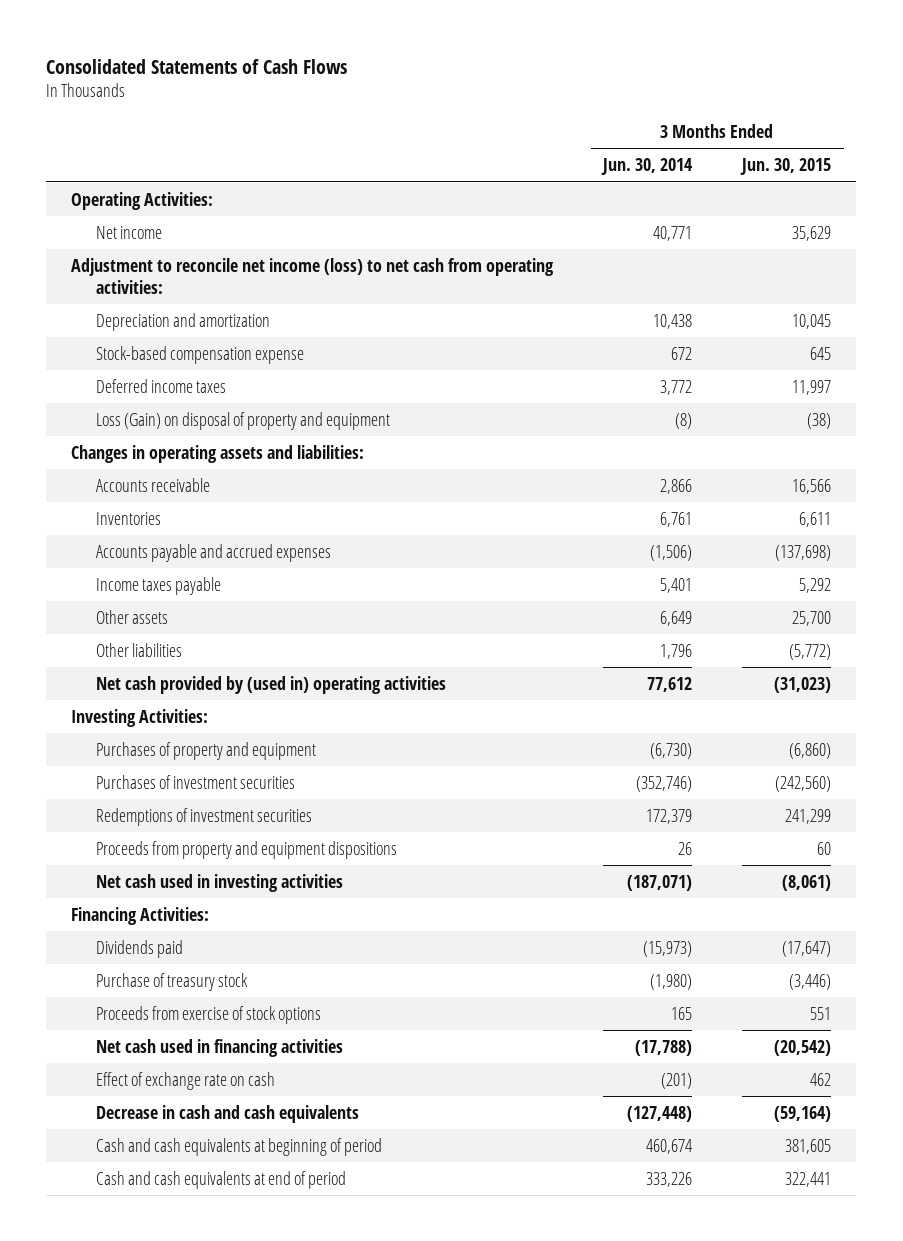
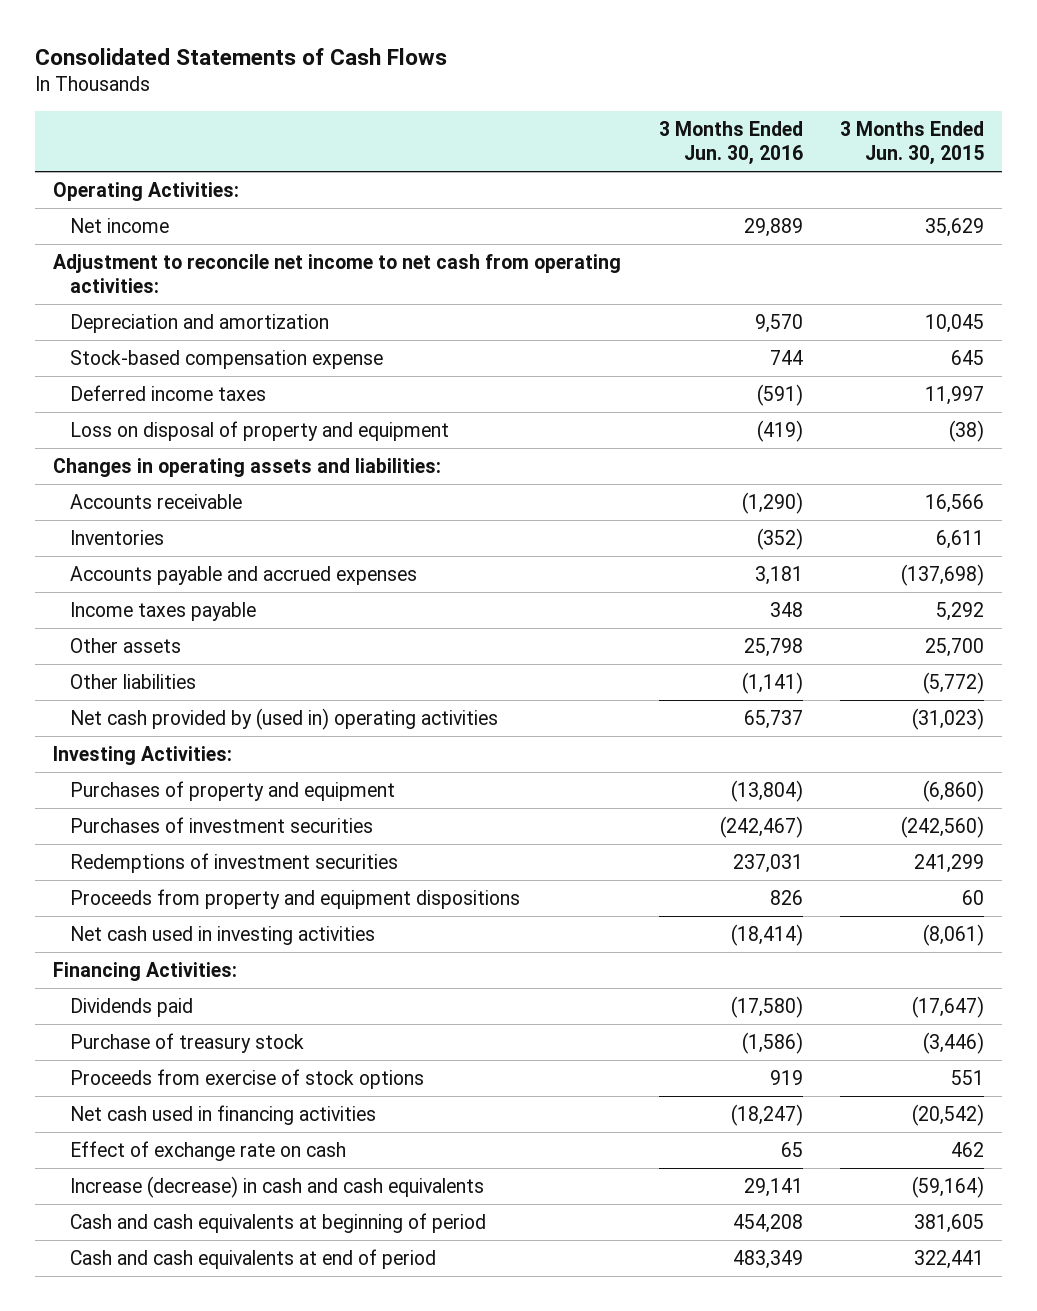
- | 3 Months Ended Jun. 30, 2014 | 3 Months Ended Jun. 30, 2015
+ | 3 Months Ended Jun. 30, 2016 | 3 Months Ended Jun. 30, 2015
- Adjustment to reconcile net income (loss) to net cash from operating activities:
+ Adjustment to reconcile net income to net cash from operating activities:
- Loss (Gain) on disposal of property and equipment | (8) | (38)
+ Loss on disposal of property and equipment | (419) | (38)
- Decrease in cash and cash equivalents | (127,448) | (59,164)
+ Increase (decrease) in cash and cash equivalents | 29,141 | (59,164)

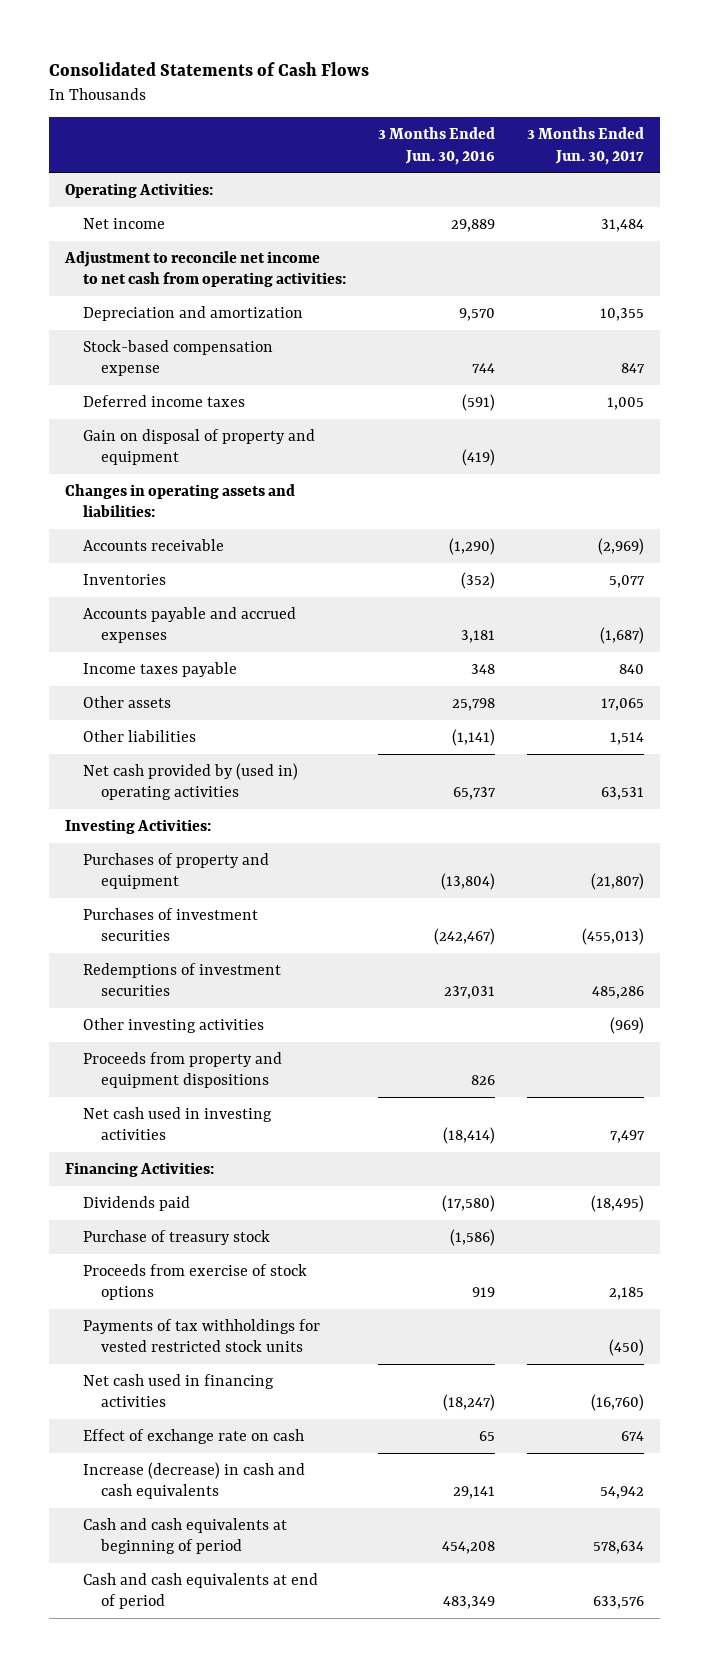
- | 3 Months Ended Jun. 30, 2016 | 3 Months Ended Jun. 30, 2015
+ | 3 Months Ended Jun. 30, 2016 | 3 Months Ended Jun. 30, 2017
- Loss on disposal of property and equipment | (419) | (38)
+ Gain on disposal of property and equipment | (419) |
+ Other investing activities | | (969)
+ Payments of tax withholdings for vested restricted stock units | | (450)

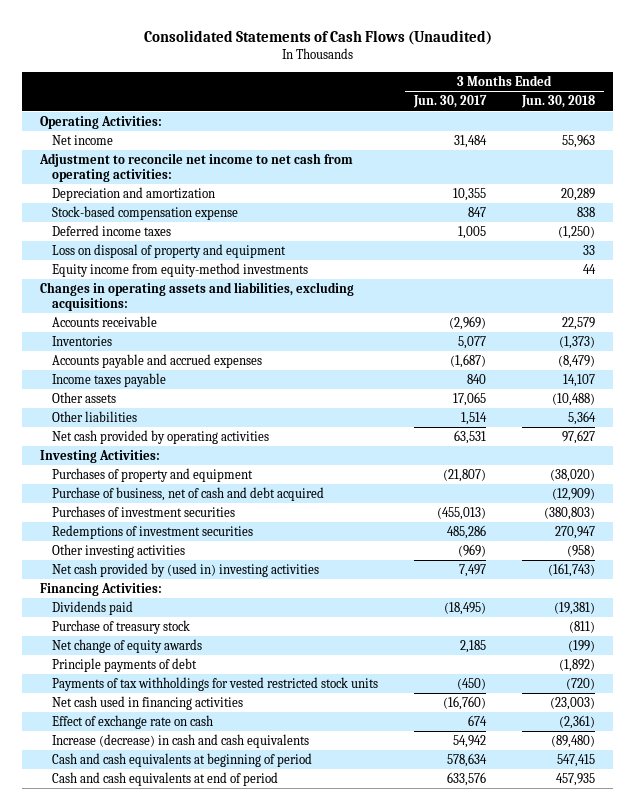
- Consolidated Statements of Cash Flows
+ Consolidated Statements of Cash Flows (Unaudited)
- | 3 Months Ended Jun. 30, 2016 | 3 Months Ended Jun. 30, 2017
+ | 3 Months Ended Jun. 30, 2017 | 3 Months Ended Jun. 30, 2018
- Gain on disposal of property and equipment | (419) |
- Changes in operating assets and liabilities:
+ Loss on disposal of property and equipment | | 33
+ Equity income from equity-method investments | | 44
+ Changes in operating assets and liabilities, excluding acquisitions:
- Net cash provided by (used in) operating activities | 65,737 | 63,531
+ Net cash provided by operating activities | 63,531 | 97,627
+ Purchase of business, net of cash and debt acquired | | (12,909)
- Proceeds from property and equipment dispositions | 826 |
- Net cash used in investing activities | (18,414) | 7,497
+ Net cash provided by (used in) investing activities | 7,497 | (161,743)
- Proceeds from exercise of stock options | 919 | 2,185
+ Net change of equity awards | 2,185 | (199)
+ Principle payments of debt | | (1,892)

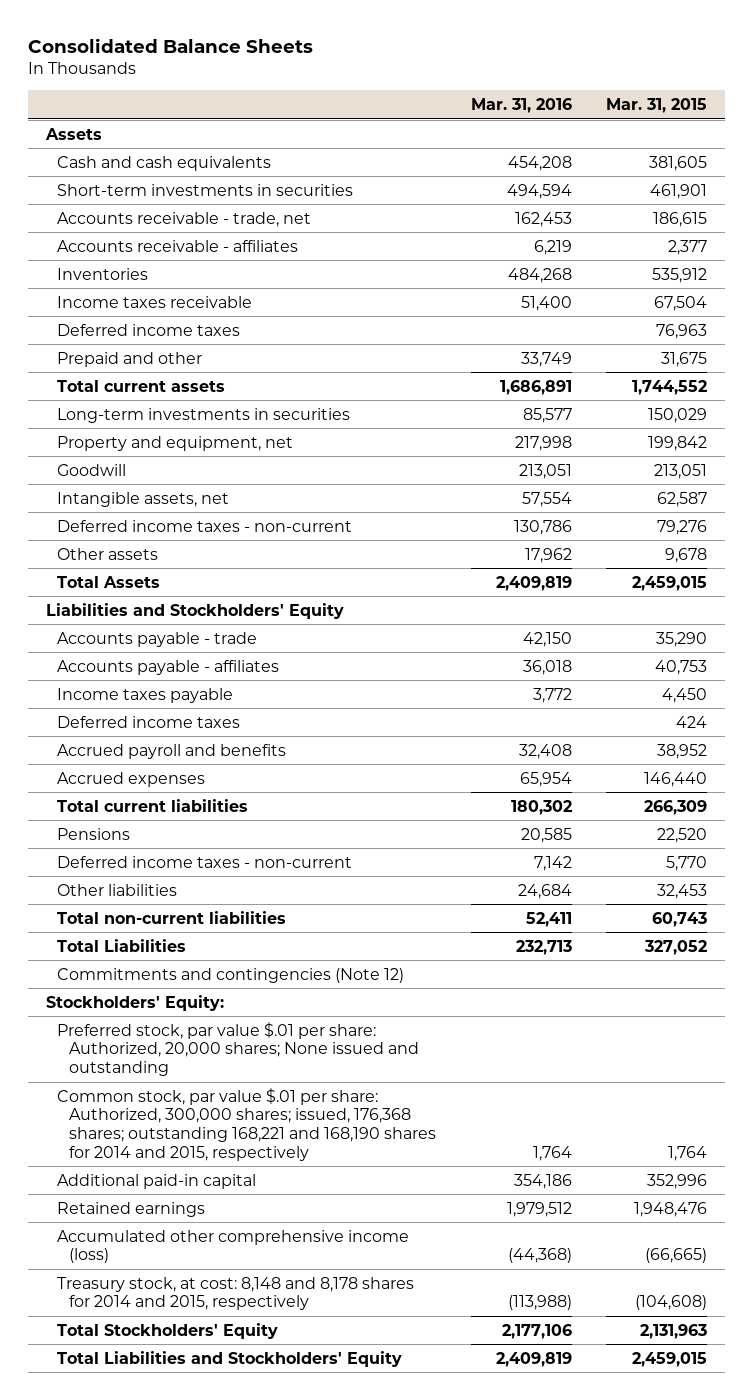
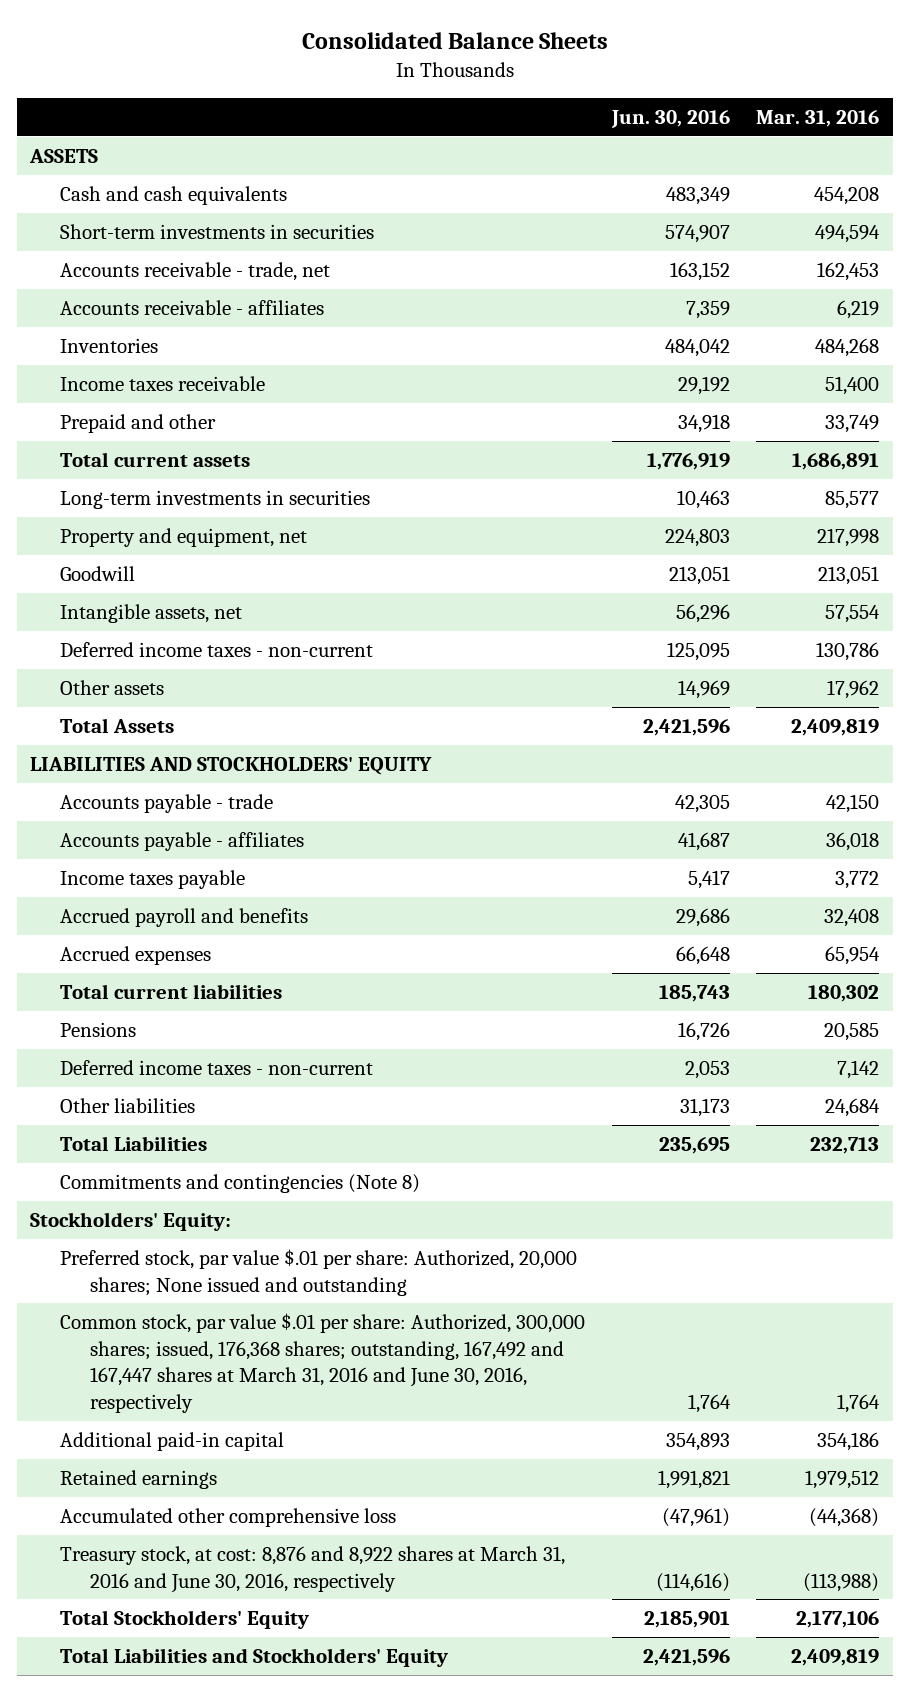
- | Mar. 31, 2016 | Mar. 31, 2015
+ | Jun. 30, 2016 | Mar. 31, 2016
- Assets
+ ASSETS
- Deferred income taxes | | 76,963
- Liabilities and Stockholders' Equity
+ LIABILITIES AND STOCKHOLDERS' EQUITY
- Deferred income taxes | | 424
- Total non-current liabilities | 52,411 | 60,743
- Commitments and contingencies (Note 12)
+ Commitments and contingencies (Note 8)
- Common stock, par value $.01 per share: Authorized, 300,000 shares; issued, 176,368 shares; outstanding 168,221 and 168,190 shares for 2014 and 2015, respectively | 1,764 | 1,764
+ Common stock, par value $.01 per share: Authorized, 300,000 shares; issued, 176,368 shares; outstanding, 167,492 and 167,447 shares at March 31, 2016 and June 30, 2016, respectively | 1,764 | 1,764
- Accumulated other comprehensive income (loss) | (44,368) | (66,665)
- Treasury stock, at cost: 8,148 and 8,178 shares for 2014 and 2015, respectively | (113,988) | (104,608)
+ Accumulated other comprehensive loss | (47,961) | (44,368)
+ Treasury stock, at cost: 8,876 and 8,922 shares at March 31, 2016 and June 30, 2016, respectively | (114,616) | (113,988)

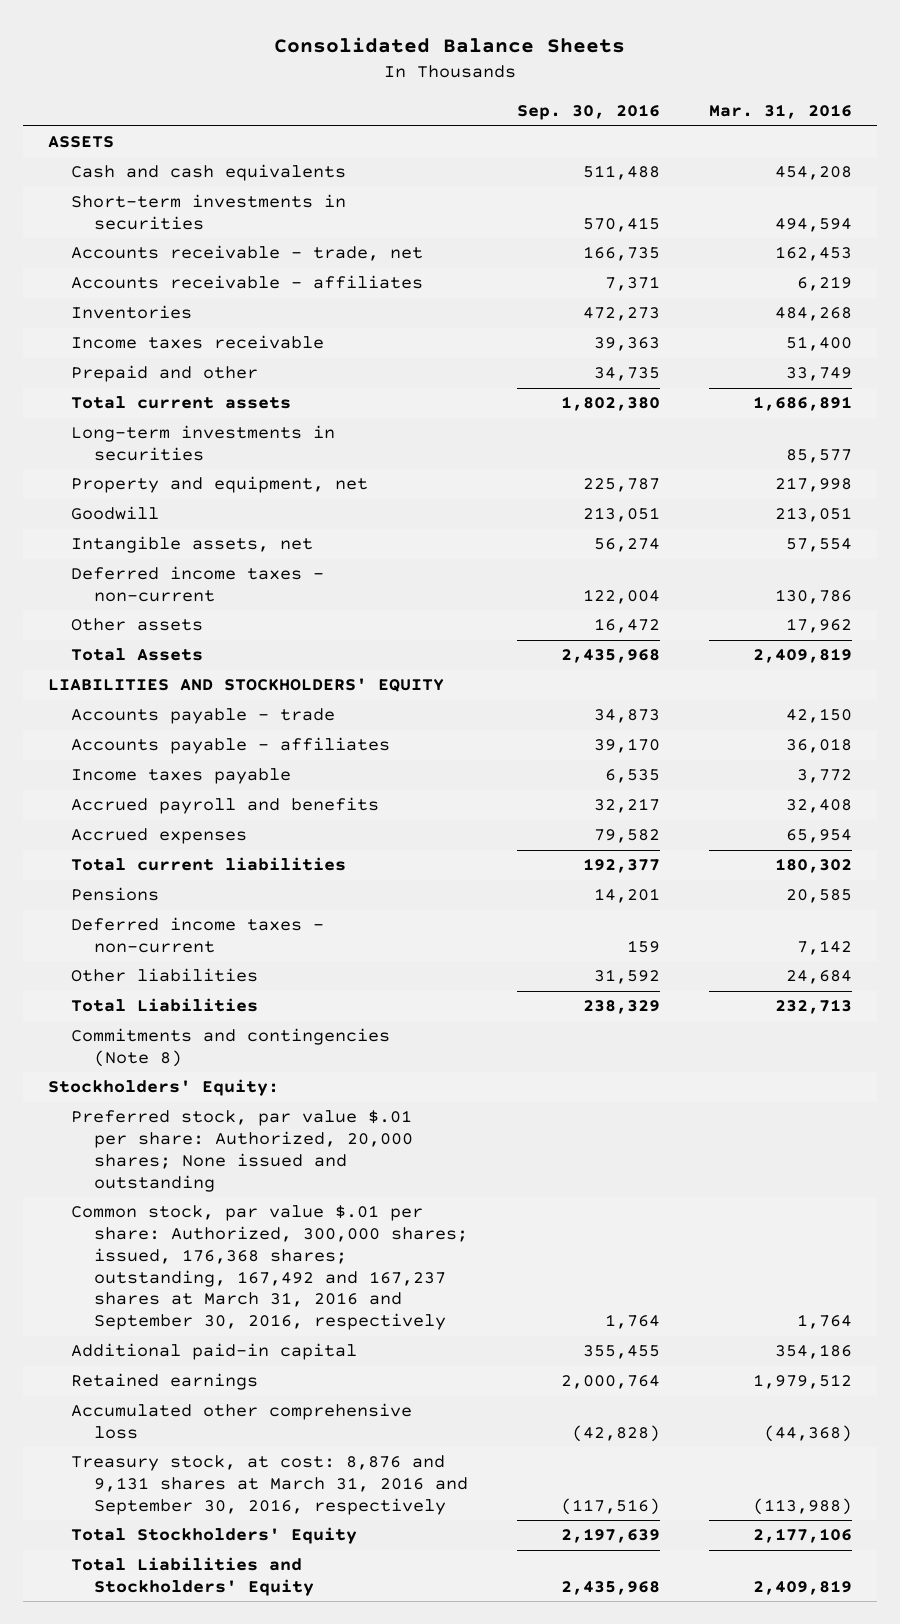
- | Jun. 30, 2016 | Mar. 31, 2016
+ | Sep. 30, 2016 | Mar. 31, 2016
- Common stock, par value $.01 per share: Authorized, 300,000 shares; issued, 176,368 shares; outstanding, 167,492 and 167,447 shares at March 31, 2016 and June 30, 2016, respectively | 1,764 | 1,764
+ Common stock, par value $.01 per share: Authorized, 300,000 shares; issued, 176,368 shares; outstanding, 167,492 and 167,237 shares at March 31, 2016 and September 30, 2016, respectively | 1,764 | 1,764
- Treasury stock, at cost: 8,876 and 8,922 shares at March 31, 2016 and June 30, 2016, respectively | (114,616) | (113,988)
+ Treasury stock, at cost: 8,876 and 9,131 shares at March 31, 2016 and September 30, 2016, respectively | (117,516) | (113,988)

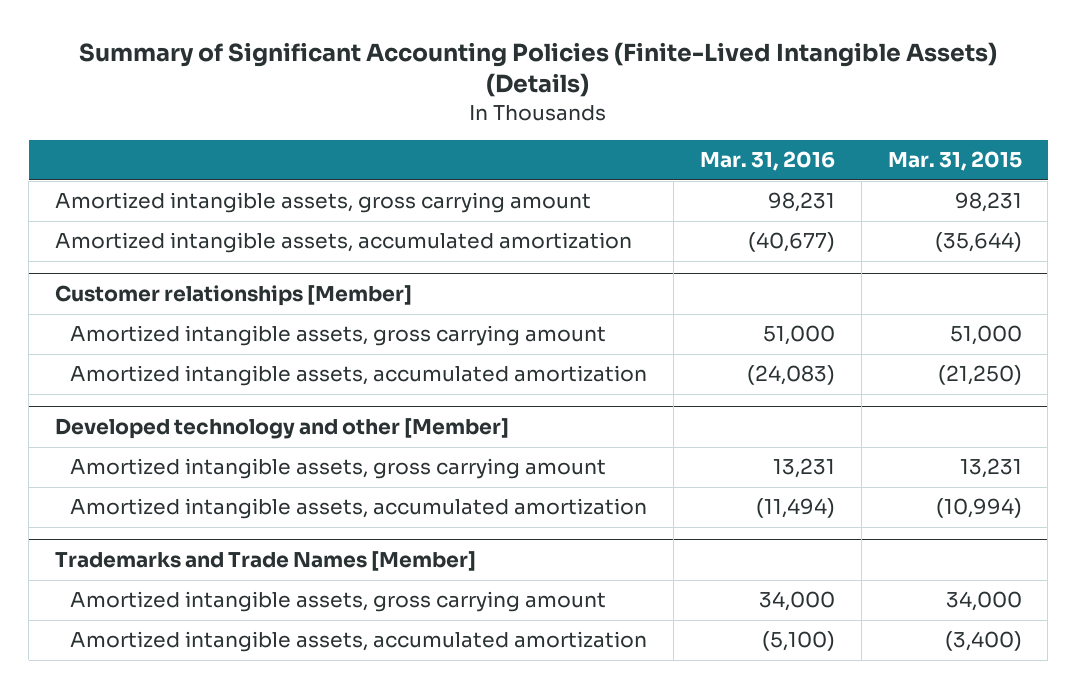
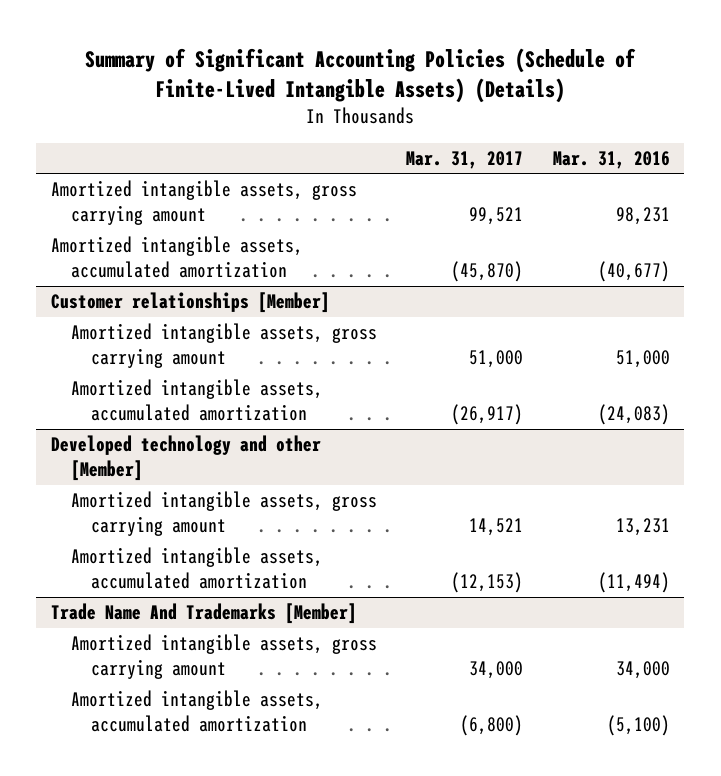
- Summary of Significant Accounting Policies (Finite-Lived Intangible Assets) (Details)
+ Summary of Significant Accounting Policies (Schedule of Finite-Lived Intangible Assets) (Details)
- | Mar. 31, 2016 | Mar. 31, 2015
+ | Mar. 31, 2017 | Mar. 31, 2016
- Trademarks and Trade Names [Member]
+ Trade Name And Trademarks [Member]

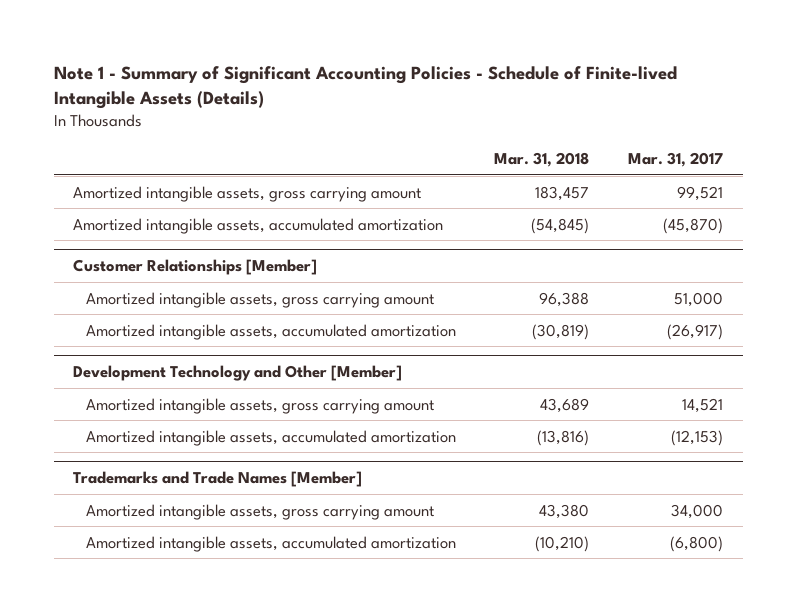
- Summary of Significant Accounting Policies (Schedule of Finite-Lived Intangible Assets) (Details)
+ Note 1 - Summary of Significant Accounting Policies - Schedule of Finite-lived Intangible Assets (Details)
- | Mar. 31, 2017 | Mar. 31, 2016
+ | Mar. 31, 2018 | Mar. 31, 2017
- Customer relationships [Member]
+ Customer Relationships [Member]
- Developed technology and other [Member]
+ Development Technology and Other [Member]
- Trade Name And Trademarks [Member]
+ Trademarks and Trade Names [Member]

